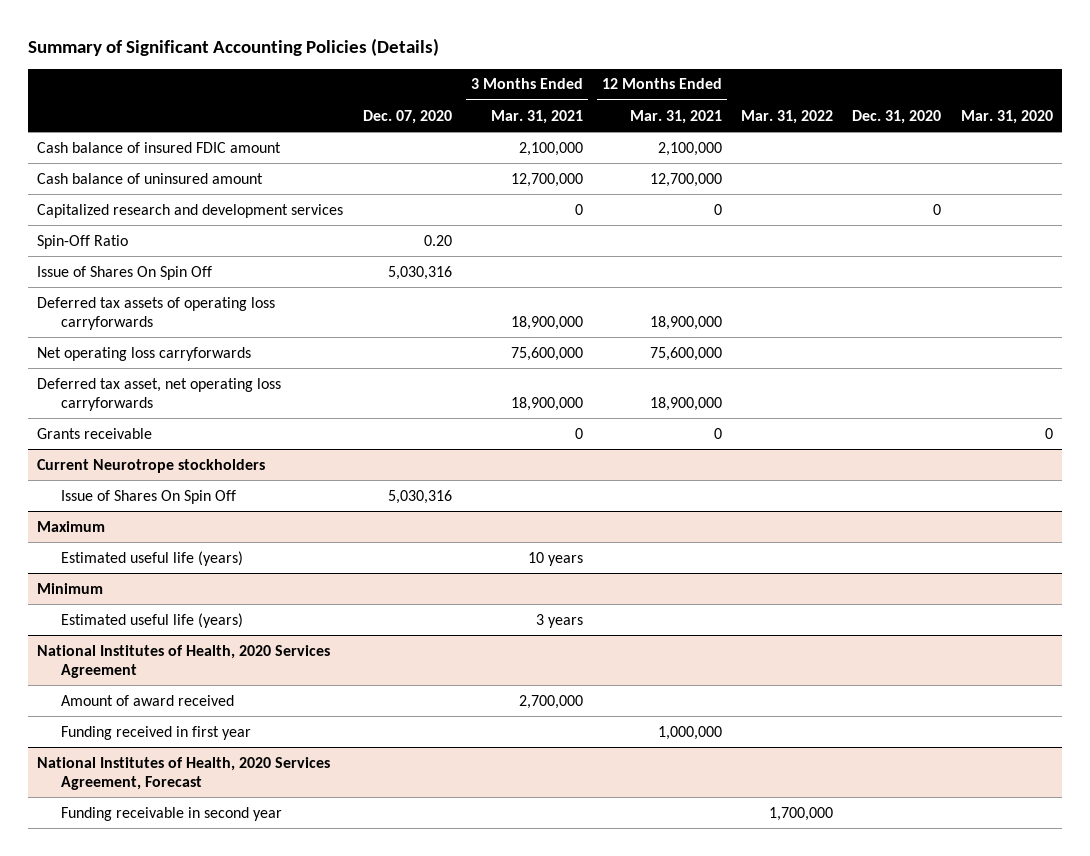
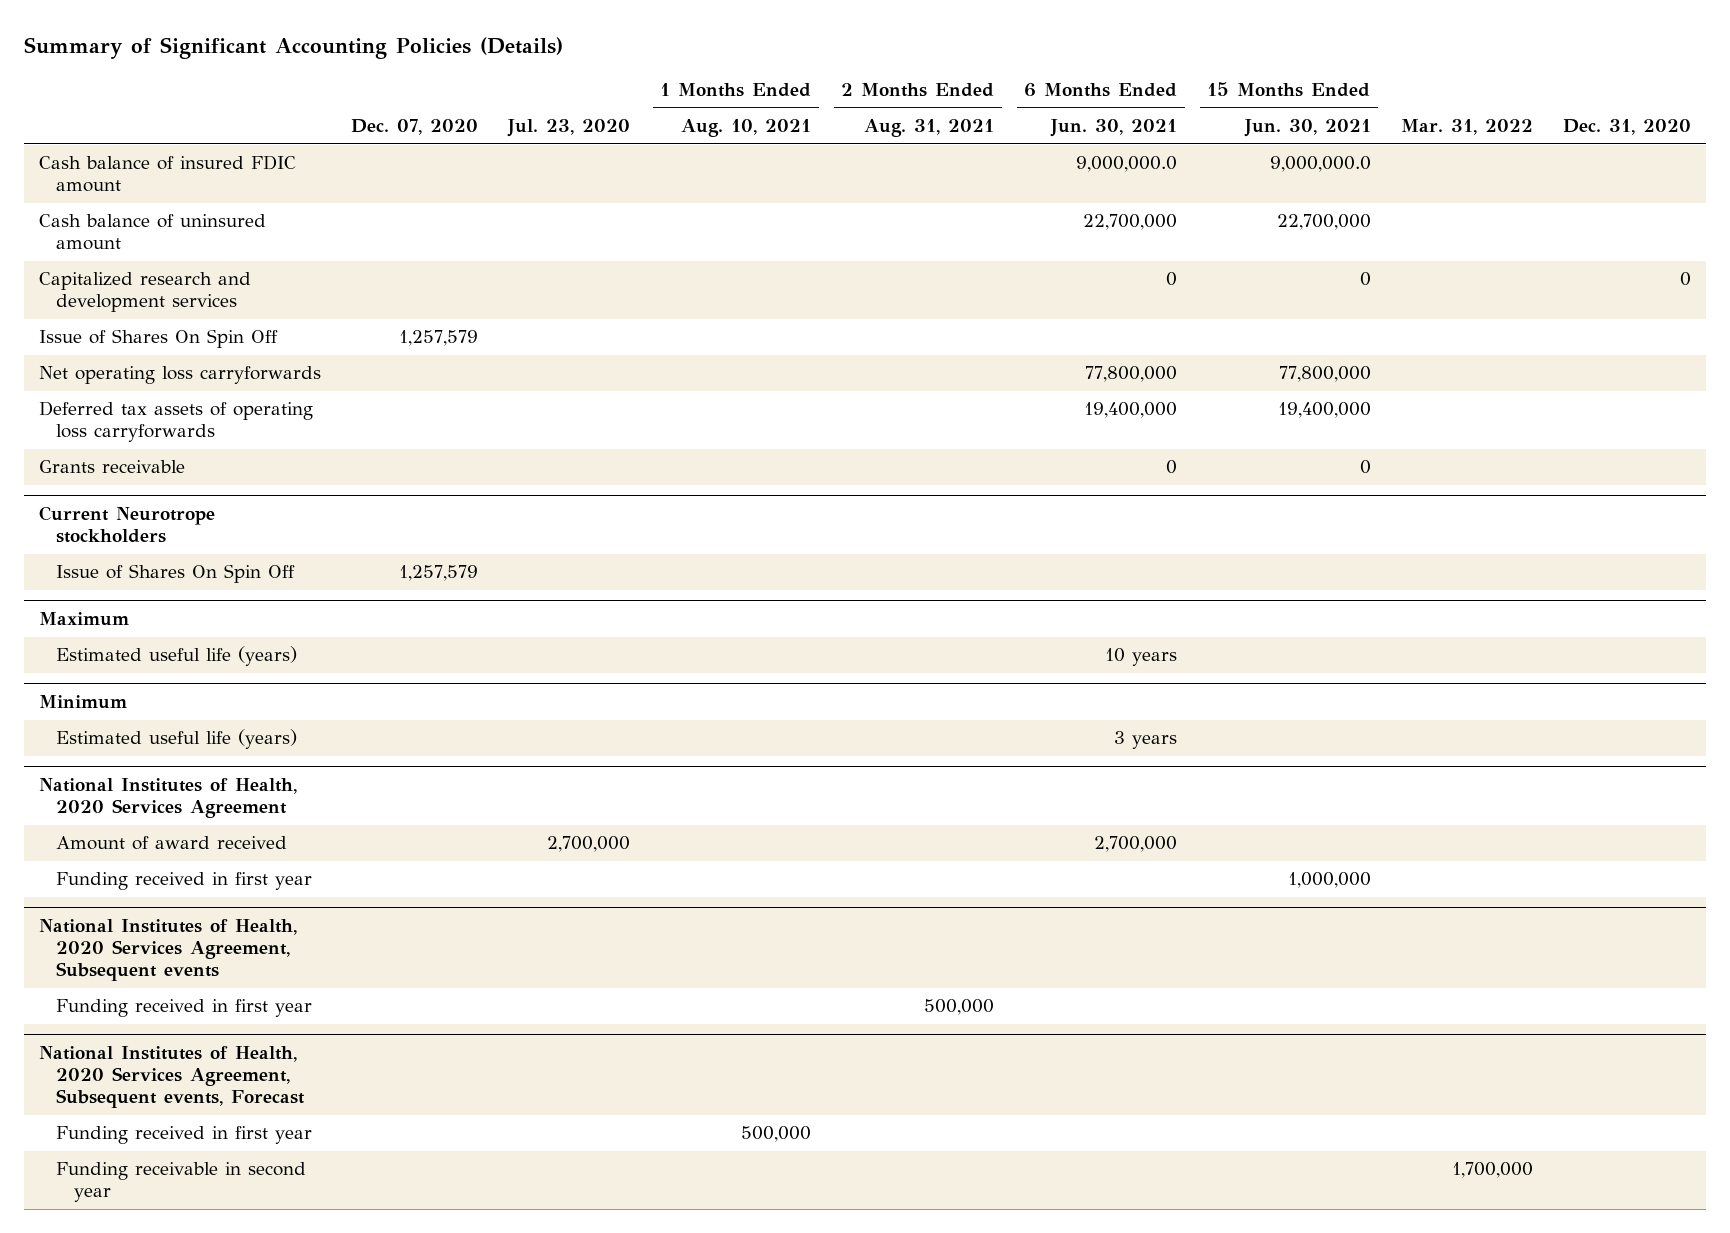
- | Dec. 07, 2020 | 3 Months Ended Mar. 31, 2021 | 12 Months Ended Mar. 31, 2021 | Mar. 31, 2022 | Dec. 31, 2020 | Mar. 31, 2020
+ | Dec. 07, 2020 | Jul. 23, 2020 | 1 Months Ended Aug. 10, 2021 | 2 Months Ended Aug. 31, 2021 | 6 Months Ended Jun. 30, 2021 | 15 Months Ended Jun. 30, 2021 | Mar. 31, 2022 | Dec. 31, 2020
- Spin-Off Ratio | 0.20 | | | | |
- Issue of Shares On Spin Off | 5,030,316 | | | | |
+ Issue of Shares On Spin Off | 1,257,579 | | | | | | |
- Deferred tax asset, net operating loss carryforwards | | 18,900,000 | 18,900,000 | | |
moved down: Deferred tax assets of operating loss carryforwards | | | | | 19,400,000 | 19,400,000 | |
@ Current Neurotrope stockholders
- Issue of Shares On Spin Off | 5,030,316 | | | | |
+ Issue of Shares On Spin Off | 1,257,579 | | | | | | |
- National Institutes of Health, 2020 Services Agreement, Forecast
+ National Institutes of Health, 2020 Services Agreement, Subsequent events
+ Funding received in first year | | | | 500,000 | | | |
+ National Institutes of Health, 2020 Services Agreement, Subsequent events, Forecast
+ Funding received in first year | | | 500,000 | | | | |

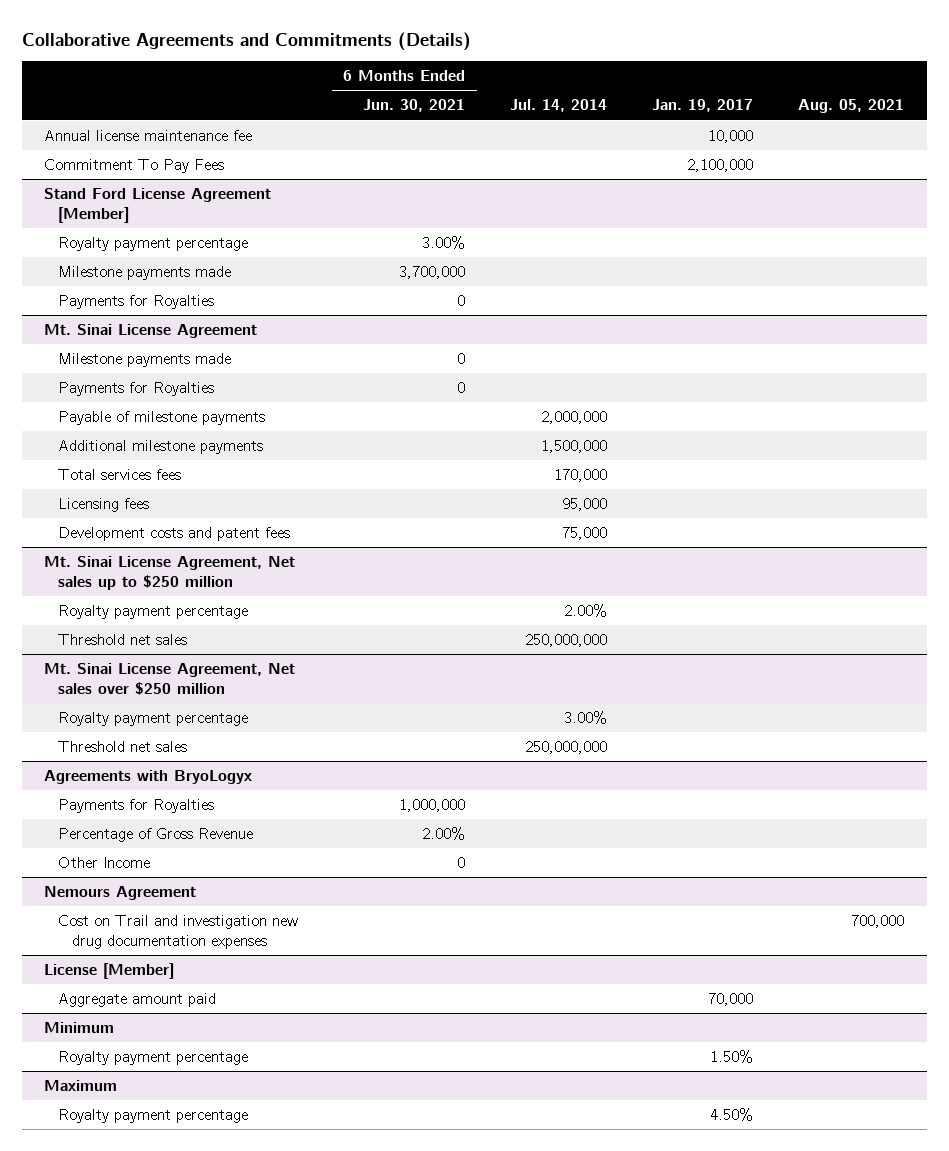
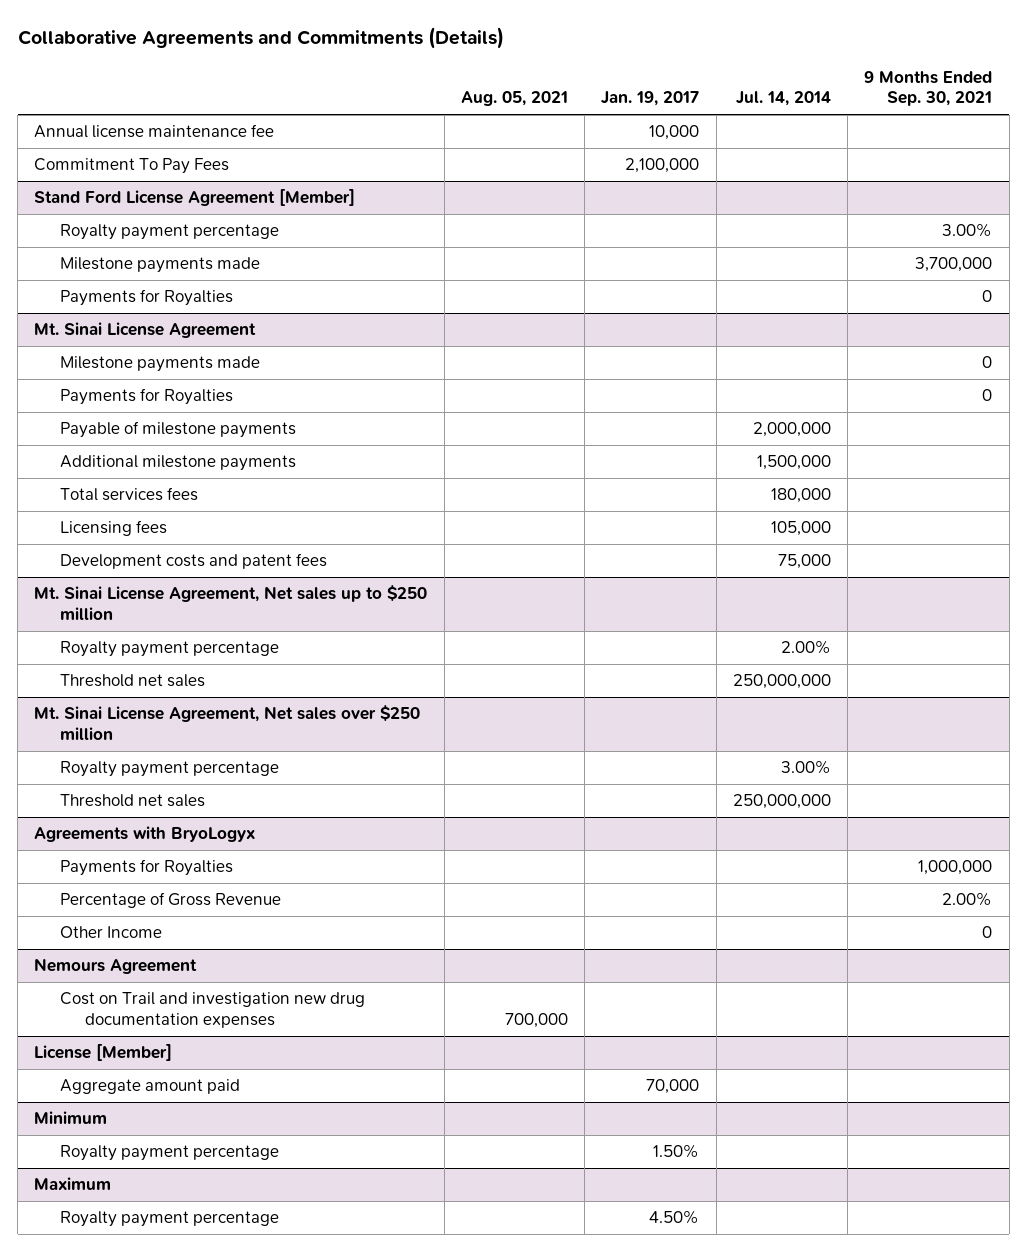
- | 6 Months Ended Jun. 30, 2021 | Jul. 14, 2014 | Jan. 19, 2017 | Aug. 05, 2021
+ | Aug. 05, 2021 | Jan. 19, 2017 | Jul. 14, 2014 | 9 Months Ended Sep. 30, 2021
@ Mt. Sinai License Agreement
- Total services fees | | 170,000 | |
- Licensing fees | | 95,000 | |
+ Total services fees | | | 180,000 |
+ Licensing fees | | | 105,000 |

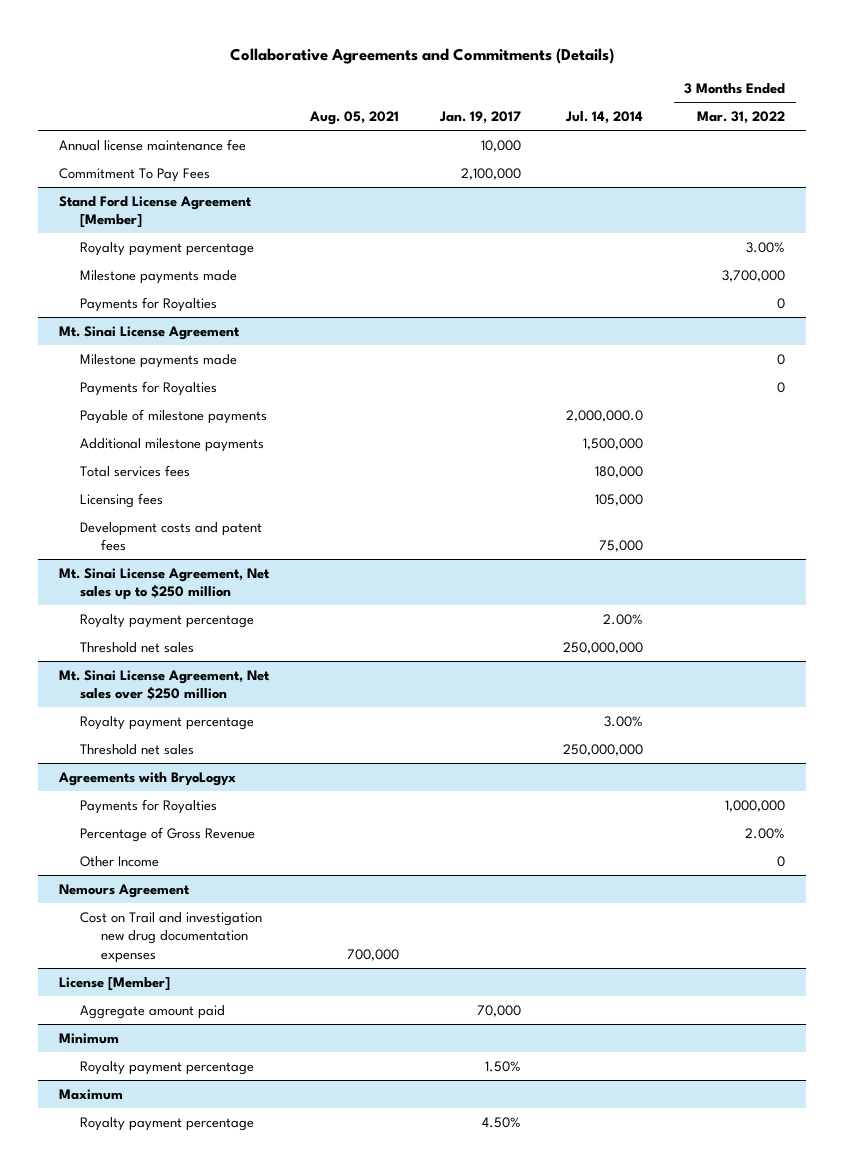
- | Aug. 05, 2021 | Jan. 19, 2017 | Jul. 14, 2014 | 9 Months Ended Sep. 30, 2021
+ | Aug. 05, 2021 | Jan. 19, 2017 | Jul. 14, 2014 | 3 Months Ended Mar. 31, 2022
@ Mt. Sinai License Agreement
- Payable of milestone payments | | | 2,000,000 |
+ Payable of milestone payments | | | 2,000,000.0 |

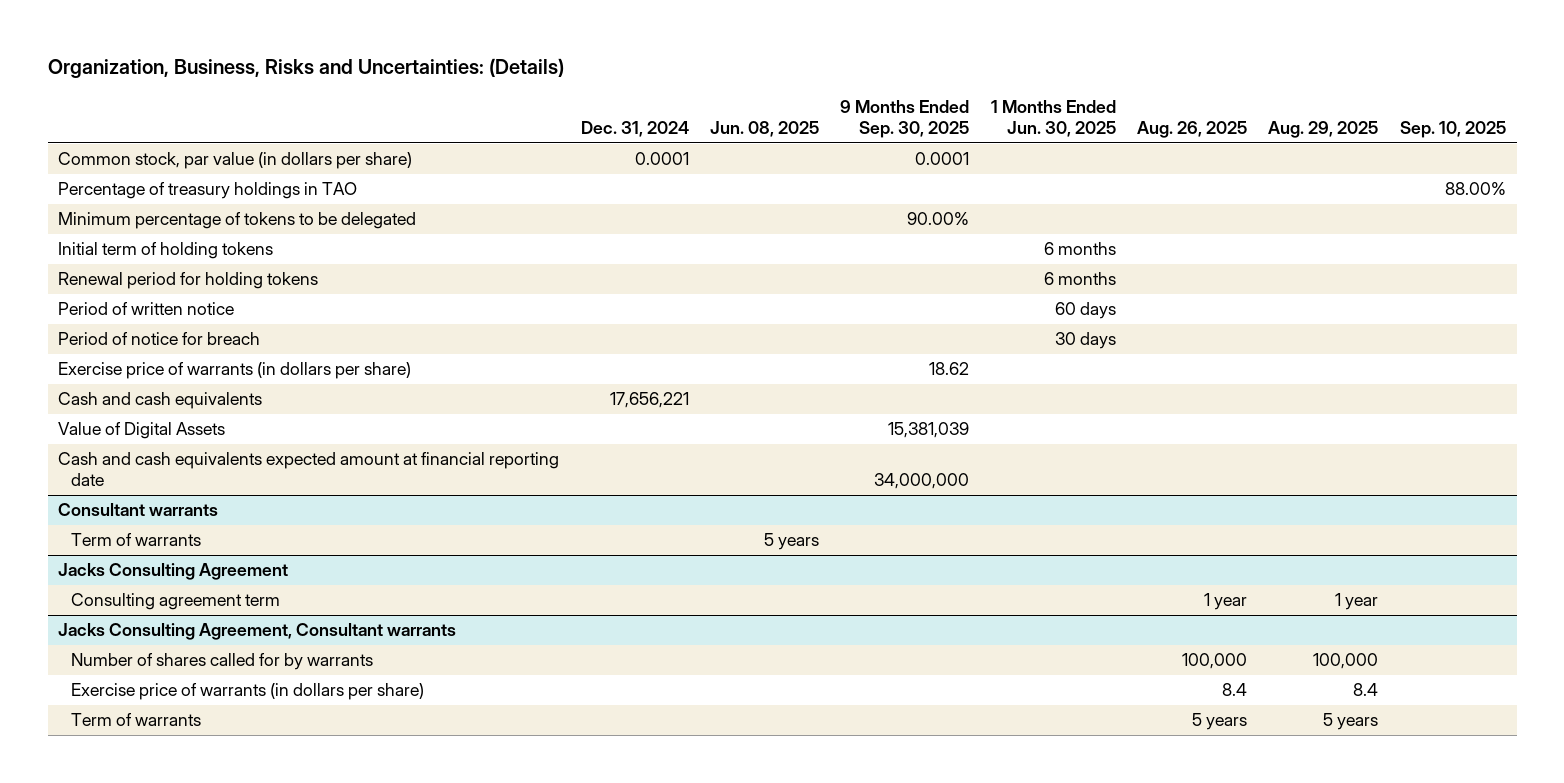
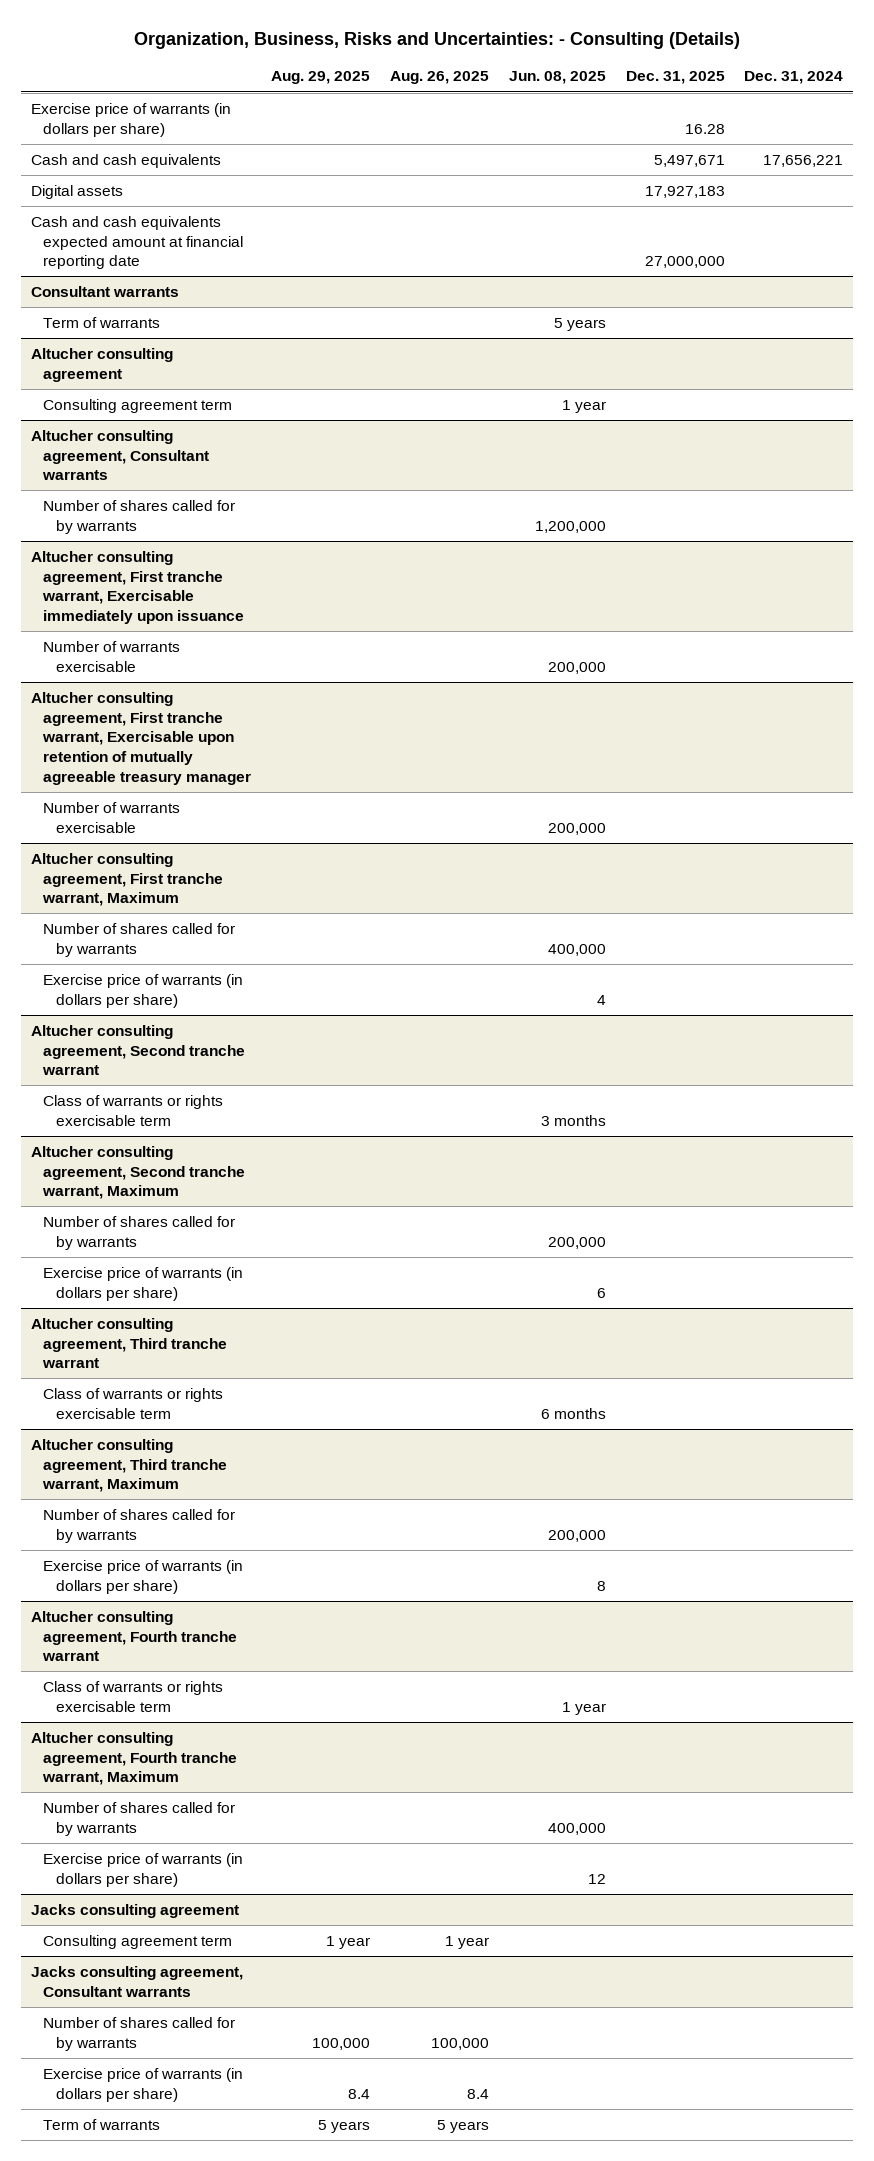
- Organization, Business, Risks and Uncertainties: (Details)
+ Organization, Business, Risks and Uncertainties: - Consulting (Details)
- | Dec. 31, 2024 | Jun. 08, 2025 | 9 Months Ended Sep. 30, 2025 | 1 Months Ended Jun. 30, 2025 | Aug. 26, 2025 | Aug. 29, 2025 | Sep. 10, 2025
+ | Aug. 29, 2025 | Aug. 26, 2025 | Jun. 08, 2025 | Dec. 31, 2025 | Dec. 31, 2024
- Common stock, par value (in dollars per share) | 0.0001 | | 0.0001 | | | |
- Percentage of treasury holdings in TAO | | | | | | | 88.00%
- Minimum percentage of tokens to be delegated | | | 90.00% | | | |
- Initial term of holding tokens | | | | 6 months | | |
- Renewal period for holding tokens | | | | 6 months | | |
- Period of written notice | | | | 60 days | | |
- Period of notice for breach | | | | 30 days | | |
- Value of Digital Assets | | | 15,381,039 | | | |
+ Digital assets | | | | 17,927,183 |
- Jacks Consulting Agreement
+ Altucher consulting agreement
+ Consulting agreement term | | | 1 year | |
+ Altucher consulting agreement, Consultant warrants
+ Number of shares called for by warrants | | | 1,200,000 | |
+ Altucher consulting agreement, First tranche warrant, Exercisable immediately upon issuance
+ Number of warrants exercisable | | | 200,000 | |
+ Altucher consulting agreement, First tranche warrant, Exercisable upon retention of mutually agreeable treasury manager
+ Number of warrants exercisable | | | 200,000 | |
+ Altucher consulting agreement, First tranche warrant, Maximum
+ Number of shares called for by warrants | | | 400,000 | |
+ Exercise price of warrants (in dollars per share) | | | 4 | |
+ Altucher consulting agreement, Second tranche warrant
+ Class of warrants or rights exercisable term | | | 3 months | |
+ Altucher consulting agreement, Second tranche warrant, Maximum
+ Number of shares called for by warrants | | | 200,000 | |
+ Exercise price of warrants (in dollars per share) | | | 6 | |
+ Altucher consulting agreement, Third tranche warrant
+ Class of warrants or rights exercisable term | | | 6 months | |
+ Altucher consulting agreement, Third tranche warrant, Maximum
+ Number of shares called for by warrants | | | 200,000 | |
+ Exercise price of warrants (in dollars per share) | | | 8 | |
+ Altucher consulting agreement, Fourth tranche warrant
+ Class of warrants or rights exercisable term | | | 1 year | |
+ Altucher consulting agreement, Fourth tranche warrant, Maximum
+ Number of shares called for by warrants | | | 400,000 | |
+ Exercise price of warrants (in dollars per share) | | | 12 | |
+ Jacks consulting agreement
- Jacks Consulting Agreement, Consultant warrants
+ Jacks consulting agreement, Consultant warrants

